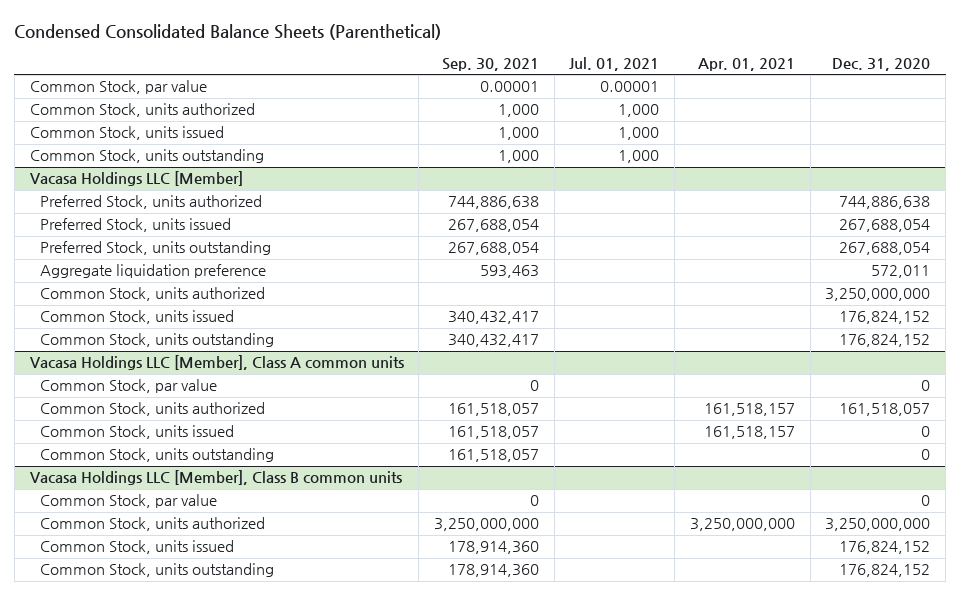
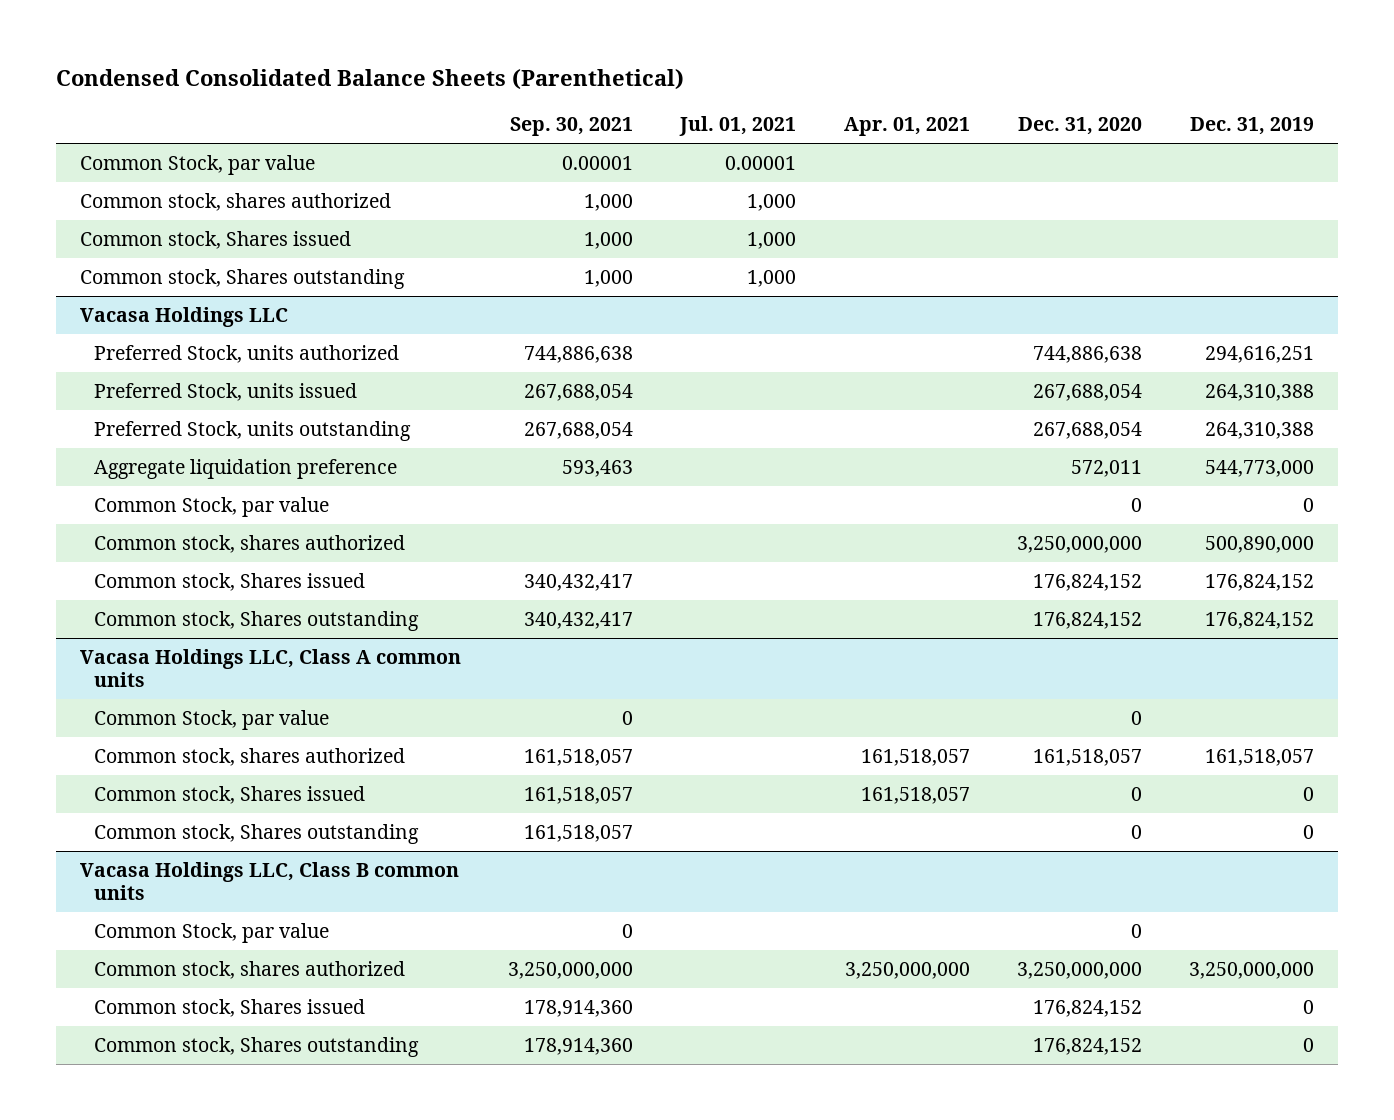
- | Sep. 30, 2021 | Jul. 01, 2021 | Apr. 01, 2021 | Dec. 31, 2020
+ | Sep. 30, 2021 | Jul. 01, 2021 | Apr. 01, 2021 | Dec. 31, 2020 | Dec. 31, 2019
- Common Stock, units authorized | 1,000 | 1,000 | |
- Common Stock, units issued | 1,000 | 1,000 | |
- Common Stock, units outstanding | 1,000 | 1,000 | |
- Vacasa Holdings LLC [Member]
+ Common stock, shares authorized | 1,000 | 1,000 | | |
+ Common stock, Shares issued | 1,000 | 1,000 | | |
+ Common stock, Shares outstanding | 1,000 | 1,000 | | |
+ Vacasa Holdings LLC
- Common Stock, units authorized | | | | 3,250,000,000
- Common Stock, units issued | 340,432,417 | | | 176,824,152
- Common Stock, units outstanding | 340,432,417 | | | 176,824,152
- Vacasa Holdings LLC [Member], Class A common units
+ Common Stock, par value | | | | 0 | 0
+ Common stock, shares authorized | | | | 3,250,000,000 | 500,890,000
+ Common stock, Shares issued | 340,432,417 | | | 176,824,152 | 176,824,152
+ Common stock, Shares outstanding | 340,432,417 | | | 176,824,152 | 176,824,152
+ Vacasa Holdings LLC, Class A common units
- Common Stock, units authorized | 161,518,057 | | 161,518,157 | 161,518,057
- Common Stock, units issued | 161,518,057 | | 161,518,157 | 0
- Common Stock, units outstanding | 161,518,057 | | | 0
- Vacasa Holdings LLC [Member], Class B common units
+ Common stock, shares authorized | 161,518,057 | | 161,518,057 | 161,518,057 | 161,518,057
+ Common stock, Shares issued | 161,518,057 | | 161,518,057 | 0 | 0
+ Common stock, Shares outstanding | 161,518,057 | | | 0 | 0
+ Vacasa Holdings LLC, Class B common units
- Common Stock, units authorized | 3,250,000,000 | | 3,250,000,000 | 3,250,000,000
- Common Stock, units issued | 178,914,360 | | | 176,824,152
- Common Stock, units outstanding | 178,914,360 | | | 176,824,152
+ Common stock, shares authorized | 3,250,000,000 | | 3,250,000,000 | 3,250,000,000 | 3,250,000,000
+ Common stock, Shares issued | 178,914,360 | | | 176,824,152 | 0
+ Common stock, Shares outstanding | 178,914,360 | | | 176,824,152 | 0

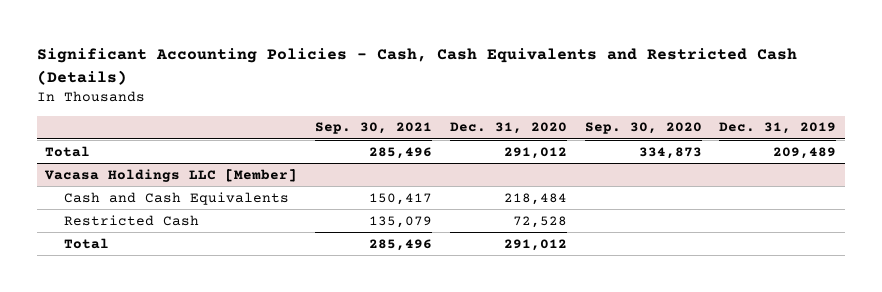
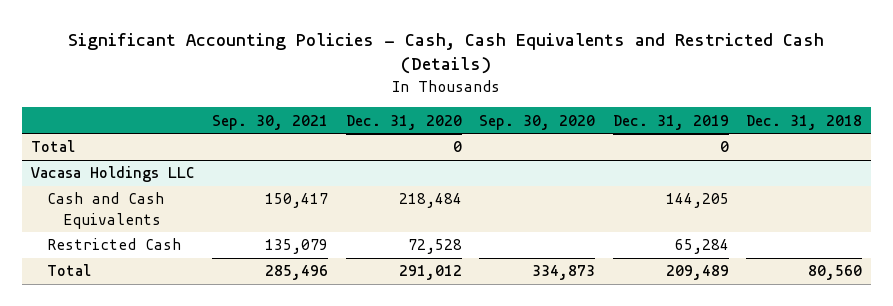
- | Sep. 30, 2021 | Dec. 31, 2020 | Sep. 30, 2020 | Dec. 31, 2019
+ | Sep. 30, 2021 | Dec. 31, 2020 | Sep. 30, 2020 | Dec. 31, 2019 | Dec. 31, 2018
+ Total | | 0 | | 0 |
+ Vacasa Holdings LLC
+ Cash and Cash Equivalents | 150,417 | 218,484 | | 144,205 |
+ Restricted Cash | 135,079 | 72,528 | | 65,284 |
- Vacasa Holdings LLC [Member]
- Cash and Cash Equivalents | 150,417 | 218,484 | |
- Restricted Cash | 135,079 | 72,528 | |
- Total | 285,496 | 291,012 | |

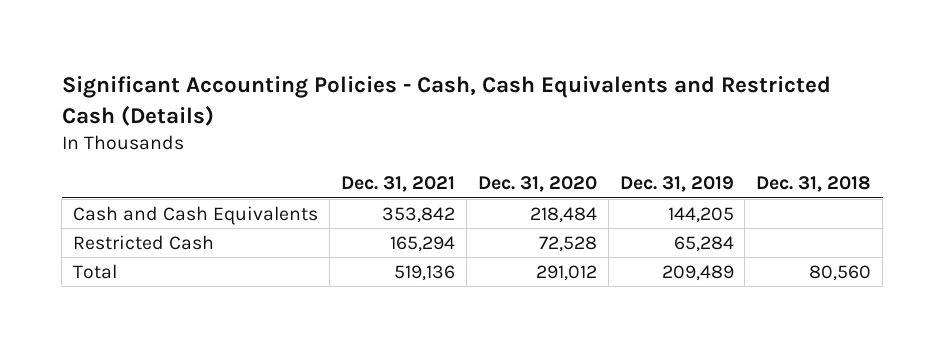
- | Sep. 30, 2021 | Dec. 31, 2020 | Sep. 30, 2020 | Dec. 31, 2019 | Dec. 31, 2018
+ | Dec. 31, 2021 | Dec. 31, 2020 | Dec. 31, 2019 | Dec. 31, 2018
- Total | | 0 | | 0 |
- Vacasa Holdings LLC

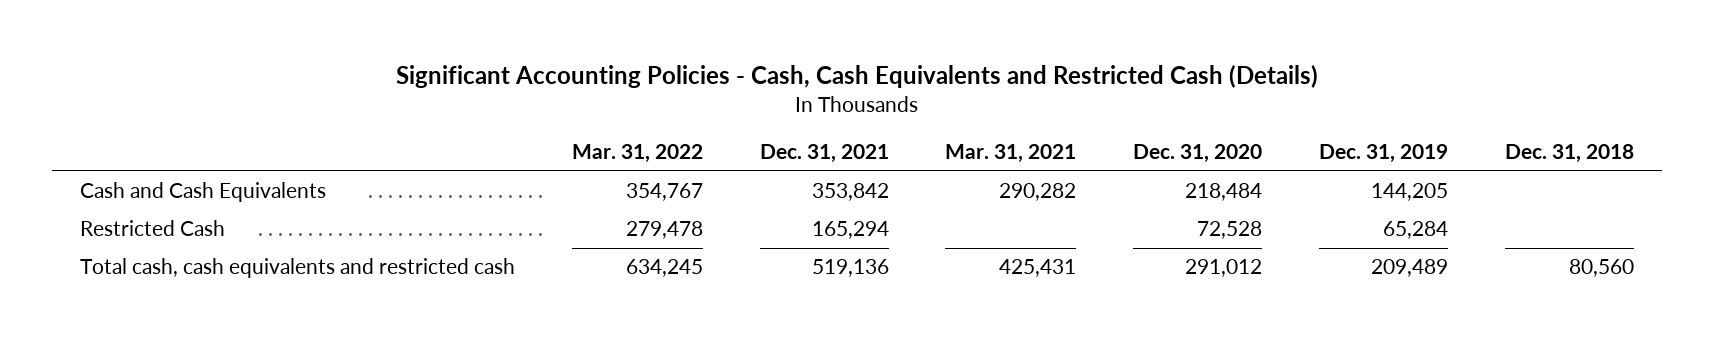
- | Dec. 31, 2021 | Dec. 31, 2020 | Dec. 31, 2019 | Dec. 31, 2018
+ | Mar. 31, 2022 | Dec. 31, 2021 | Mar. 31, 2021 | Dec. 31, 2020 | Dec. 31, 2019 | Dec. 31, 2018
- Total | 519,136 | 291,012 | 209,489 | 80,560
+ Total cash, cash equivalents and restricted cash | 634,245 | 519,136 | 425,431 | 291,012 | 209,489 | 80,560

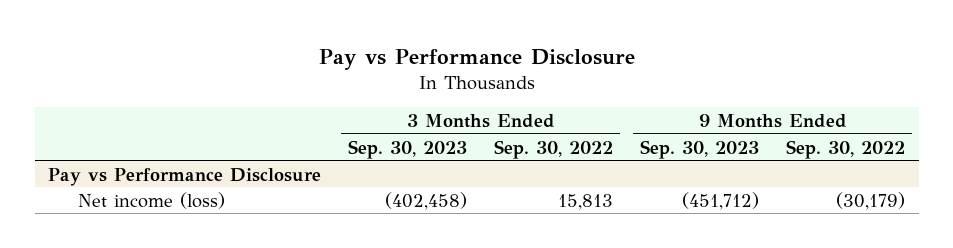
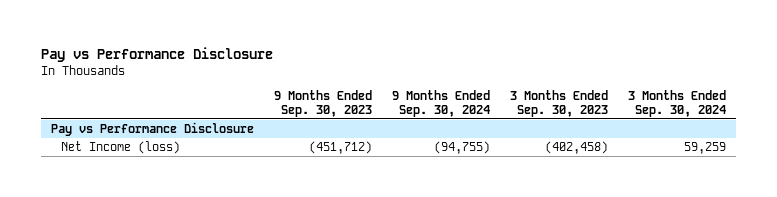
- | 3 Months Ended Sep. 30, 2023 | 3 Months Ended Sep. 30, 2022 | 9 Months Ended Sep. 30, 2023 | 9 Months Ended Sep. 30, 2022
+ | 9 Months Ended Sep. 30, 2023 | 9 Months Ended Sep. 30, 2024 | 3 Months Ended Sep. 30, 2023 | 3 Months Ended Sep. 30, 2024
- Net income (loss) | (402,458) | 15,813 | (451,712) | (30,179)
+ Net Income (loss) | (451,712) | (94,755) | (402,458) | 59,259

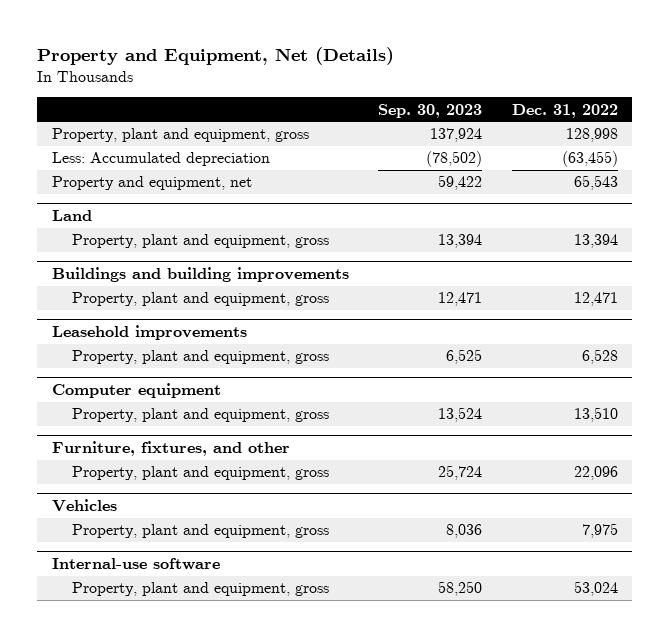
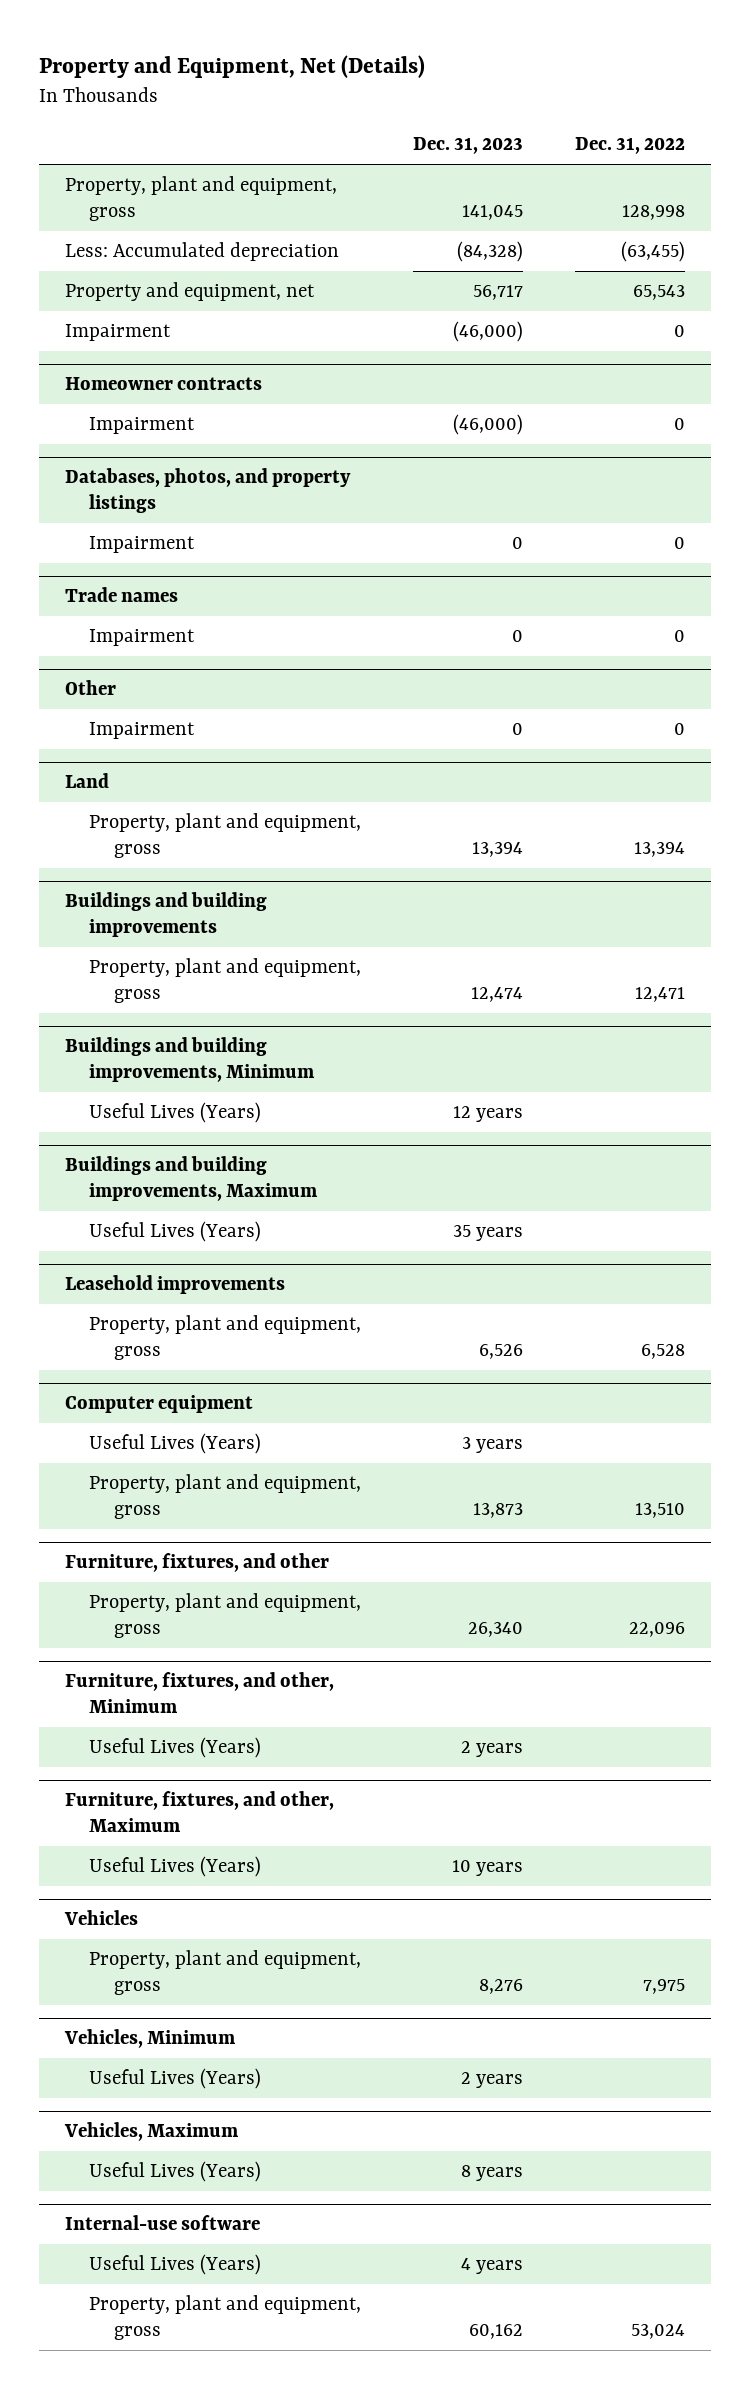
- | Sep. 30, 2023 | Dec. 31, 2022
+ | Dec. 31, 2023 | Dec. 31, 2022
+ Impairment | (46,000) | 0
+ Homeowner contracts
+ Impairment | (46,000) | 0
+ Databases, photos, and property listings
+ Impairment | 0 | 0
+ Trade names
+ Impairment | 0 | 0
+ Other
+ Impairment | 0 | 0
+ Buildings and building improvements, Minimum
+ Useful Lives (Years) | 12 years |
+ Buildings and building improvements, Maximum
+ Useful Lives (Years) | 35 years |
@ Computer equipment
+ Useful Lives (Years) | 3 years |
+ Furniture, fixtures, and other, Minimum
+ Useful Lives (Years) | 2 years |
+ Furniture, fixtures, and other, Maximum
+ Useful Lives (Years) | 10 years |
+ Vehicles, Minimum
+ Useful Lives (Years) | 2 years |
+ Vehicles, Maximum
+ Useful Lives (Years) | 8 years |
@ Internal-use software
+ Useful Lives (Years) | 4 years |

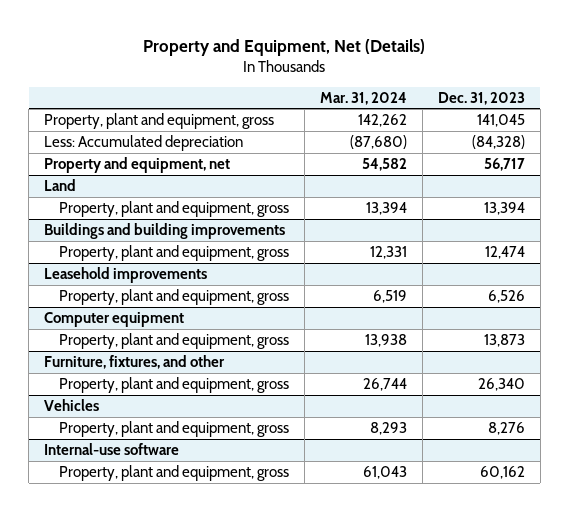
- | Dec. 31, 2023 | Dec. 31, 2022
+ | Mar. 31, 2024 | Dec. 31, 2023
- Impairment | (46,000) | 0
- Homeowner contracts
- Impairment | (46,000) | 0
- Databases, photos, and property listings
- Impairment | 0 | 0
- Trade names
- Impairment | 0 | 0
- Other
- Impairment | 0 | 0
- Buildings and building improvements, Minimum
- Useful Lives (Years) | 12 years |
- Buildings and building improvements, Maximum
- Useful Lives (Years) | 35 years |
@ Computer equipment
- Useful Lives (Years) | 3 years |
- Furniture, fixtures, and other, Minimum
- Useful Lives (Years) | 2 years |
- Furniture, fixtures, and other, Maximum
- Useful Lives (Years) | 10 years |
- Vehicles, Minimum
- Useful Lives (Years) | 2 years |
- Vehicles, Maximum
- Useful Lives (Years) | 8 years |
@ Internal-use software
- Useful Lives (Years) | 4 years |

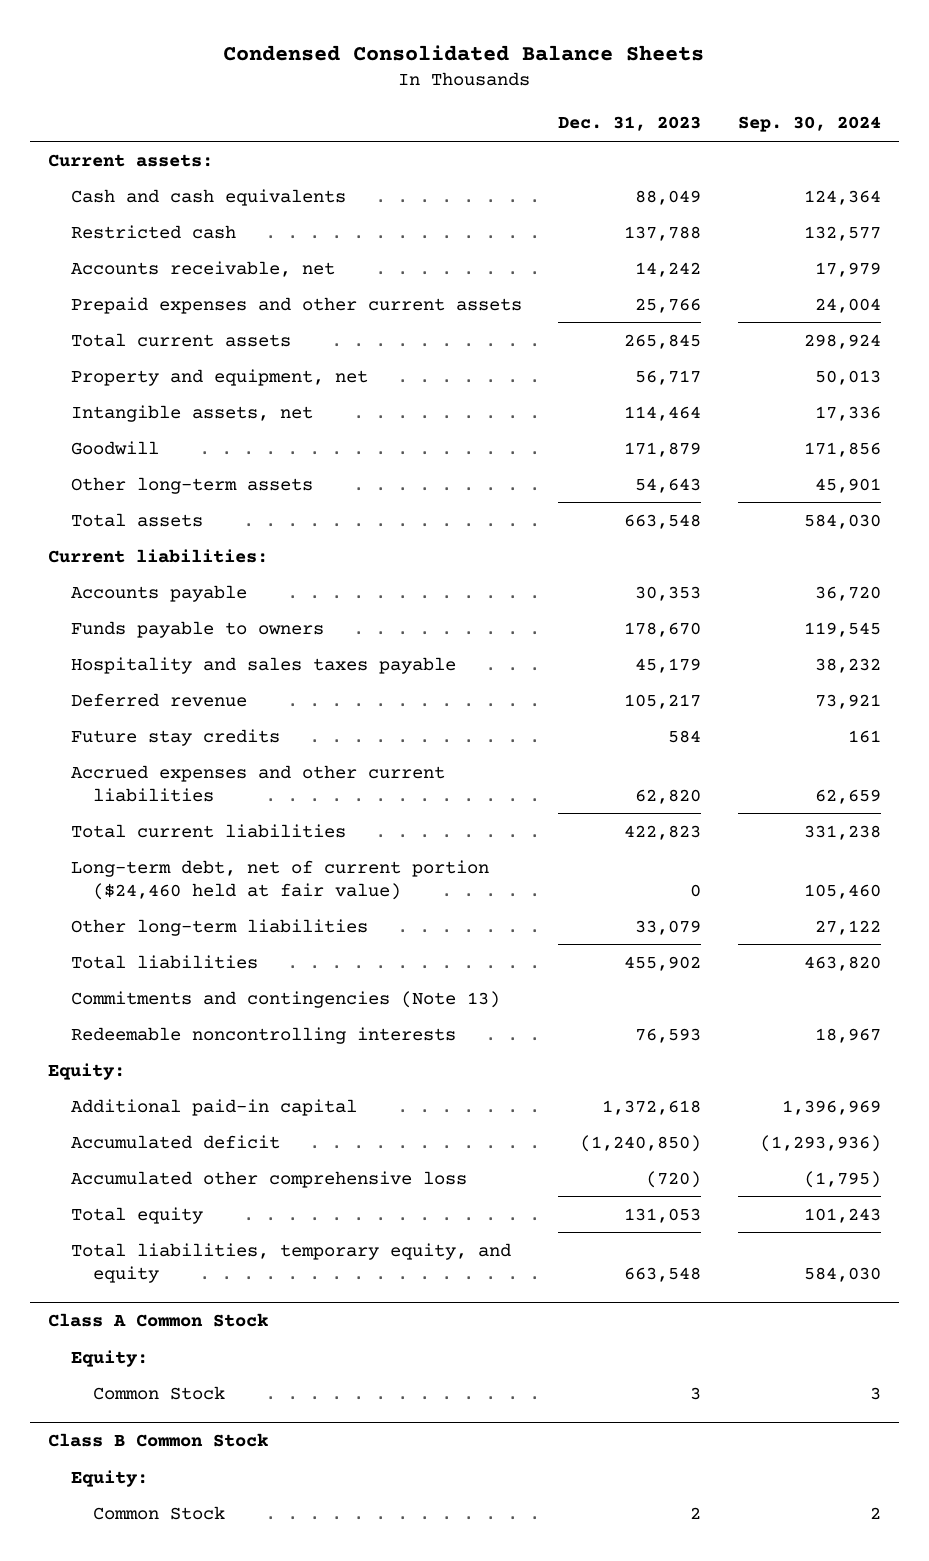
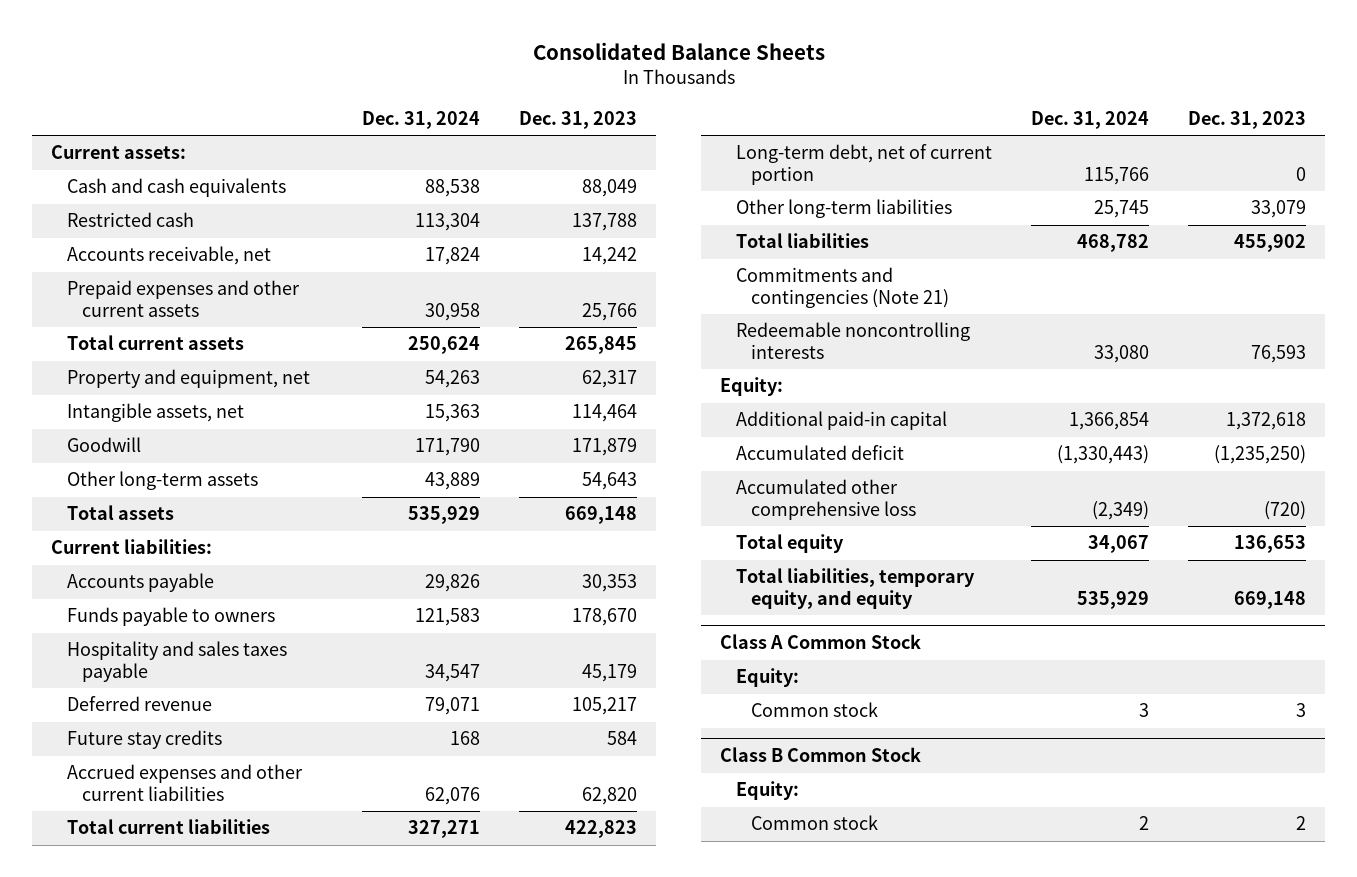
- Condensed Consolidated Balance Sheets
+ Consolidated Balance Sheets
- | Dec. 31, 2023 | Sep. 30, 2024
+ | Dec. 31, 2024 | Dec. 31, 2023
- Property and equipment, net | 56,717 | 50,013
+ Property and equipment, net | 54,263 | 62,317
- Total assets | 663,548 | 584,030
+ Total assets | 535,929 | 669,148
- Long-term debt, net of current portion ($24,460 held at fair value) | 0 | 105,460
+ Long-term debt, net of current portion | 115,766 | 0
- Commitments and contingencies (Note 13)
+ Commitments and contingencies (Note 21)
- Accumulated deficit | (1,240,850) | (1,293,936)
+ Accumulated deficit | (1,330,443) | (1,235,250)
- Total equity | 131,053 | 101,243
- Total liabilities, temporary equity, and equity | 663,548 | 584,030
+ Total equity | 34,067 | 136,653
+ Total liabilities, temporary equity, and equity | 535,929 | 669,148
@ Class A Common Stock
- Common Stock | 3 | 3
+ Common stock | 3 | 3
@ Class B Common Stock
- Common Stock | 2 | 2
+ Common stock | 2 | 2

